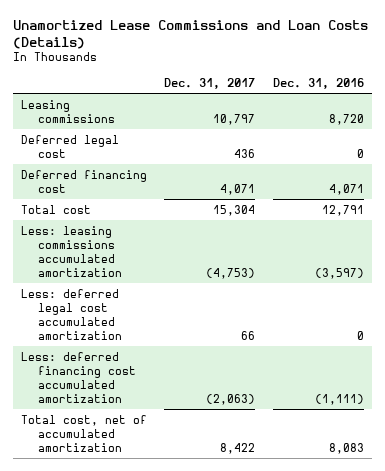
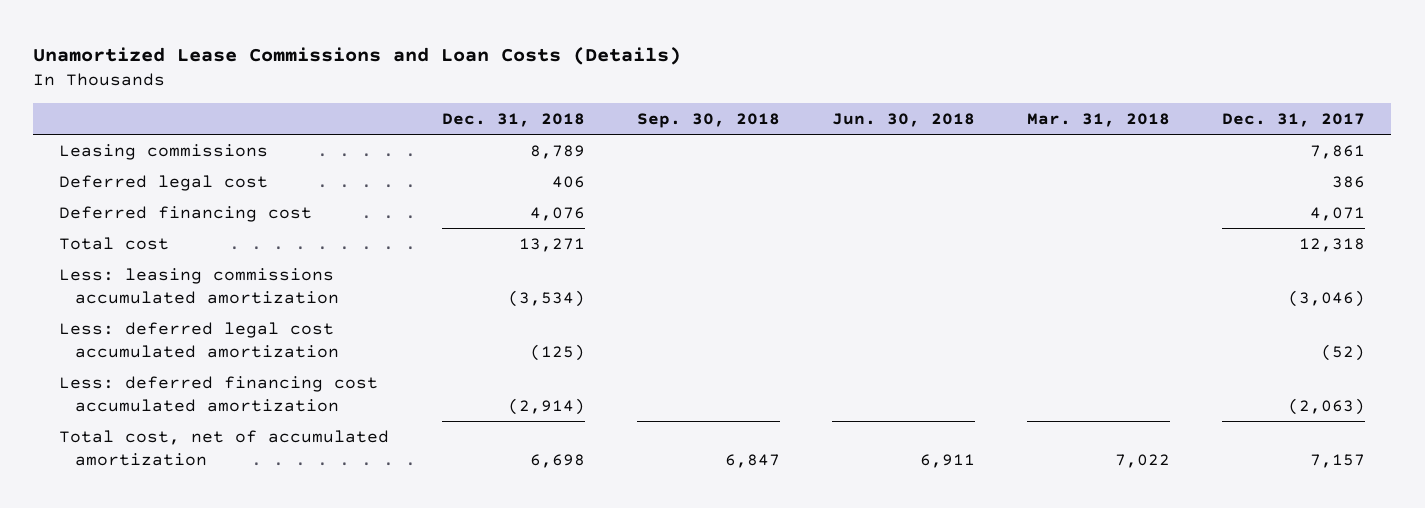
- | Dec. 31, 2017 | Dec. 31, 2016
+ | Dec. 31, 2018 | Sep. 30, 2018 | Jun. 30, 2018 | Mar. 31, 2018 | Dec. 31, 2017
- Leasing commissions | 10,797 | 8,720
- Deferred legal cost | 436 | 0
+ Leasing commissions | 8,789 | | | | 7,861
+ Deferred legal cost | 406 | | | | 386
- Total cost | 15,304 | 12,791
- Less: leasing commissions accumulated amortization | (4,753) | (3,597)
- Less: deferred legal cost accumulated amortization | 66 | 0
+ Total cost | 13,271 | | | | 12,318
+ Less: leasing commissions accumulated amortization | (3,534) | | | | (3,046)
+ Less: deferred legal cost accumulated amortization | (125) | | | | (52)
- Total cost, net of accumulated amortization | 8,422 | 8,083
+ Total cost, net of accumulated amortization | 6,698 | 6,847 | 6,911 | 7,022 | 7,157

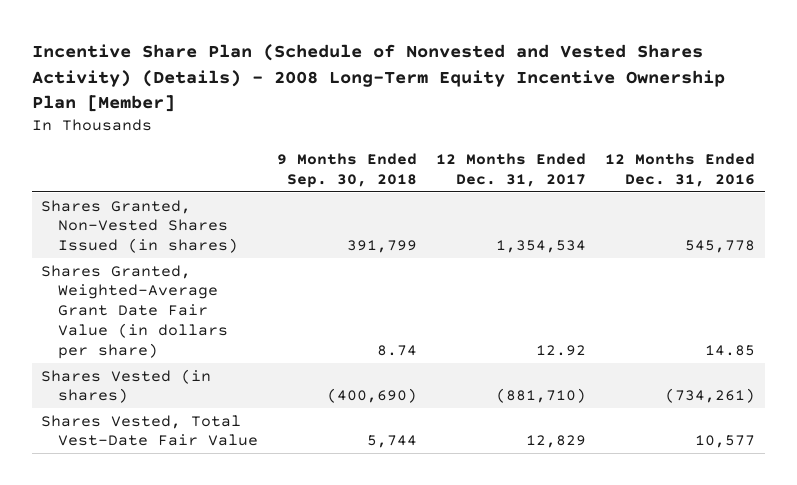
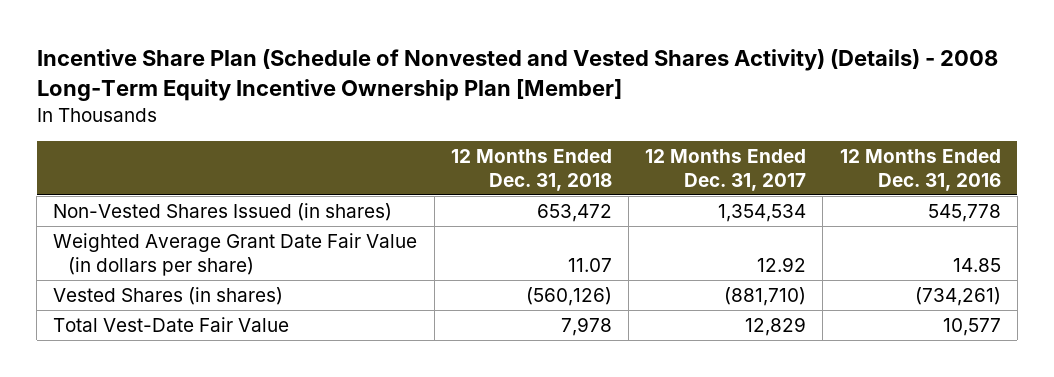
- | 9 Months Ended Sep. 30, 2018 | 12 Months Ended Dec. 31, 2017 | 12 Months Ended Dec. 31, 2016
+ | 12 Months Ended Dec. 31, 2018 | 12 Months Ended Dec. 31, 2017 | 12 Months Ended Dec. 31, 2016
- Shares Granted, Non-Vested Shares Issued (in shares) | 391,799 | 1,354,534 | 545,778
- Shares Granted, Weighted-Average Grant Date Fair Value (in dollars per share) | 8.74 | 12.92 | 14.85
- Shares Vested (in shares) | (400,690) | (881,710) | (734,261)
- Shares Vested, Total Vest-Date Fair Value | 5,744 | 12,829 | 10,577
+ Non-Vested Shares Issued (in shares) | 653,472 | 1,354,534 | 545,778
+ Weighted Average Grant Date Fair Value (in dollars per share) | 11.07 | 12.92 | 14.85
+ Vested Shares (in shares) | (560,126) | (881,710) | (734,261)
+ Total Vest-Date Fair Value | 7,978 | 12,829 | 10,577

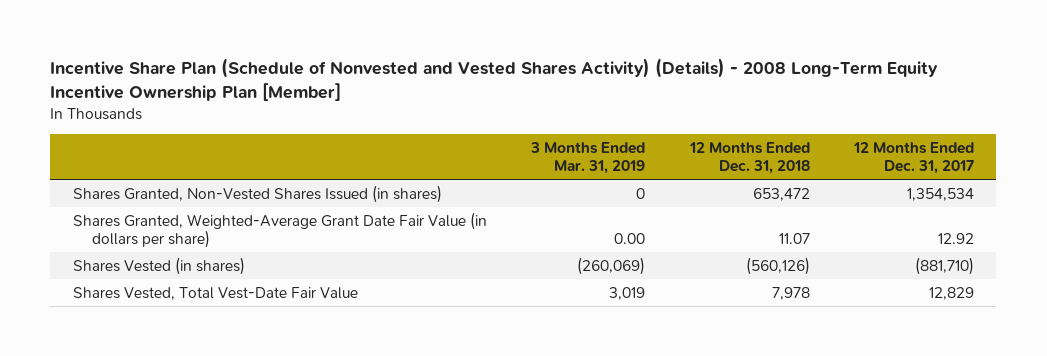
- | 12 Months Ended Dec. 31, 2018 | 12 Months Ended Dec. 31, 2017 | 12 Months Ended Dec. 31, 2016
+ | 3 Months Ended Mar. 31, 2019 | 12 Months Ended Dec. 31, 2018 | 12 Months Ended Dec. 31, 2017
- Non-Vested Shares Issued (in shares) | 653,472 | 1,354,534 | 545,778
- Weighted Average Grant Date Fair Value (in dollars per share) | 11.07 | 12.92 | 14.85
- Vested Shares (in shares) | (560,126) | (881,710) | (734,261)
- Total Vest-Date Fair Value | 7,978 | 12,829 | 10,577
+ Shares Granted, Non-Vested Shares Issued (in shares) | 0 | 653,472 | 1,354,534
+ Shares Granted, Weighted-Average Grant Date Fair Value (in dollars per share) | 0.00 | 11.07 | 12.92
+ Shares Vested (in shares) | (260,069) | (560,126) | (881,710)
+ Shares Vested, Total Vest-Date Fair Value | 3,019 | 7,978 | 12,829

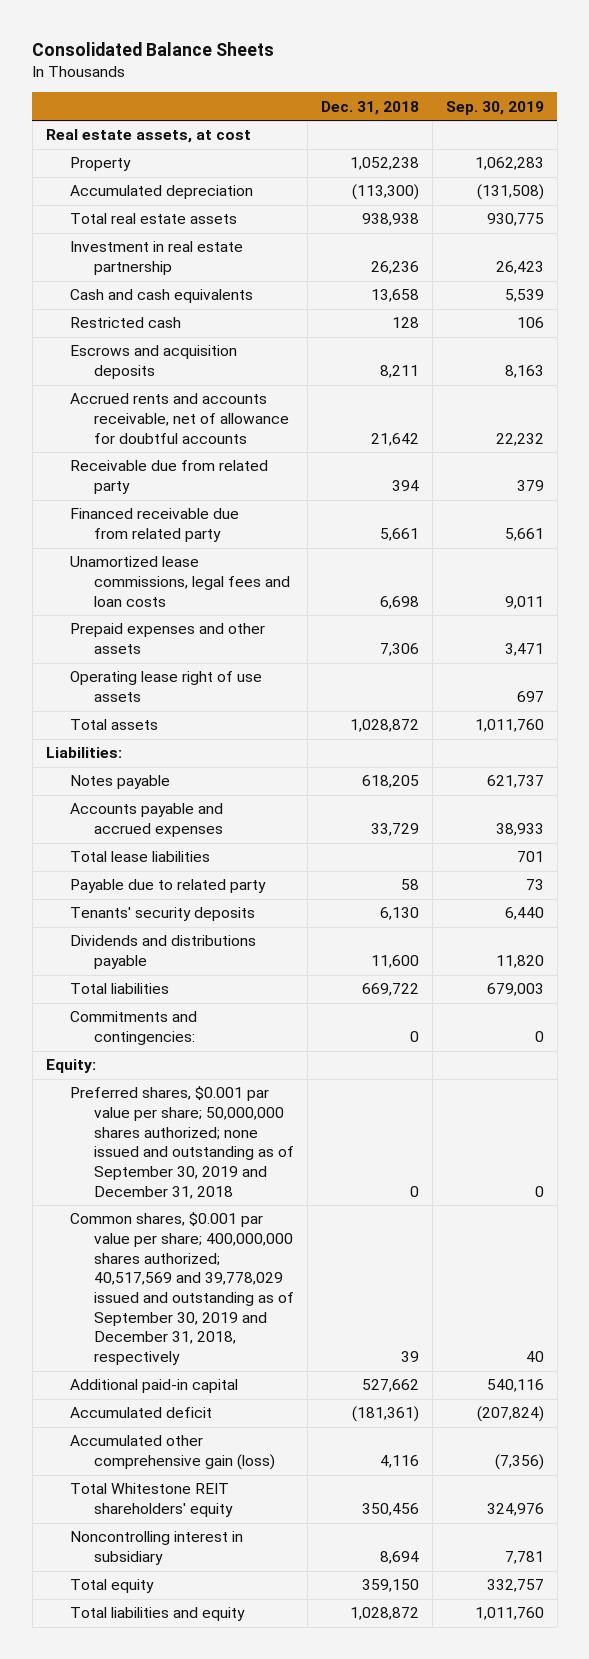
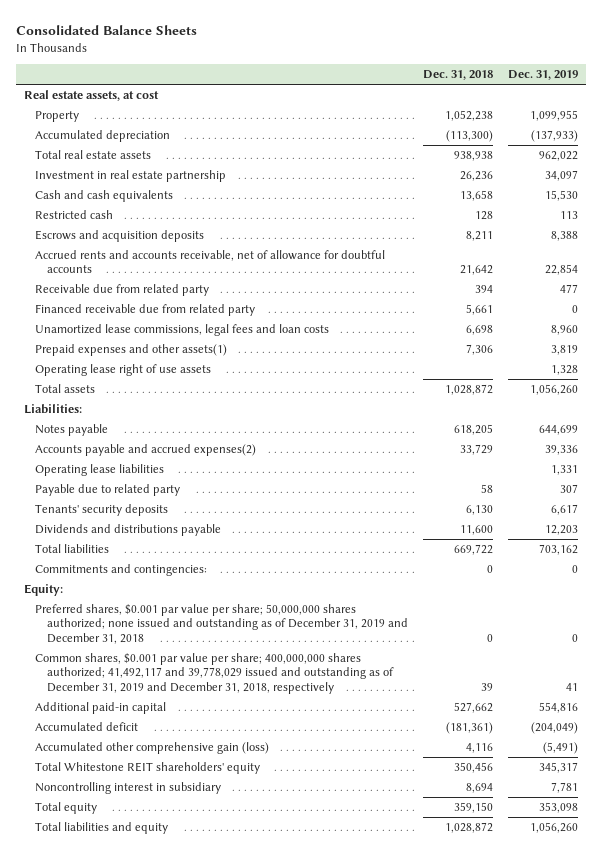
- | Dec. 31, 2018 | Sep. 30, 2019
+ | Dec. 31, 2018 | Dec. 31, 2019
- Prepaid expenses and other assets | 7,306 | 3,471
+ Prepaid expenses and other assets(1) | 7,306 | 3,819
- Accounts payable and accrued expenses | 33,729 | 38,933
- Total lease liabilities | | 701
+ Accounts payable and accrued expenses(2) | 33,729 | 39,336
+ Operating lease liabilities | | 1,331
- Preferred shares, $0.001 par value per share; 50,000,000 shares authorized; none issued and outstanding as of September 30, 2019 and December 31, 2018 | 0 | 0
- Common shares, $0.001 par value per share; 400,000,000 shares authorized; 40,517,569 and 39,778,029 issued and outstanding as of September 30, 2019 and December 31, 2018, respectively | 39 | 40
+ Preferred shares, $0.001 par value per share; 50,000,000 shares authorized; none issued and outstanding as of December 31, 2019 and December 31, 2018 | 0 | 0
+ Common shares, $0.001 par value per share; 400,000,000 shares authorized; 41,492,117 and 39,778,029 issued and outstanding as of December 31, 2019 and December 31, 2018, respectively | 39 | 41

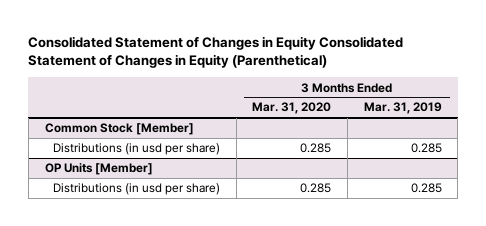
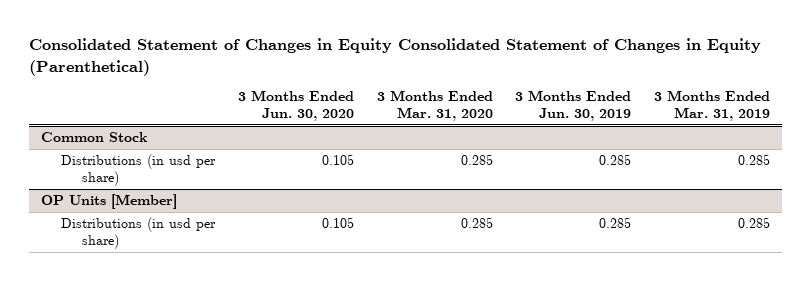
- | 3 Months Ended Mar. 31, 2020 | 3 Months Ended Mar. 31, 2019
+ | 3 Months Ended Jun. 30, 2020 | 3 Months Ended Mar. 31, 2020 | 3 Months Ended Jun. 30, 2019 | 3 Months Ended Mar. 31, 2019
- Common Stock [Member]
+ Common Stock

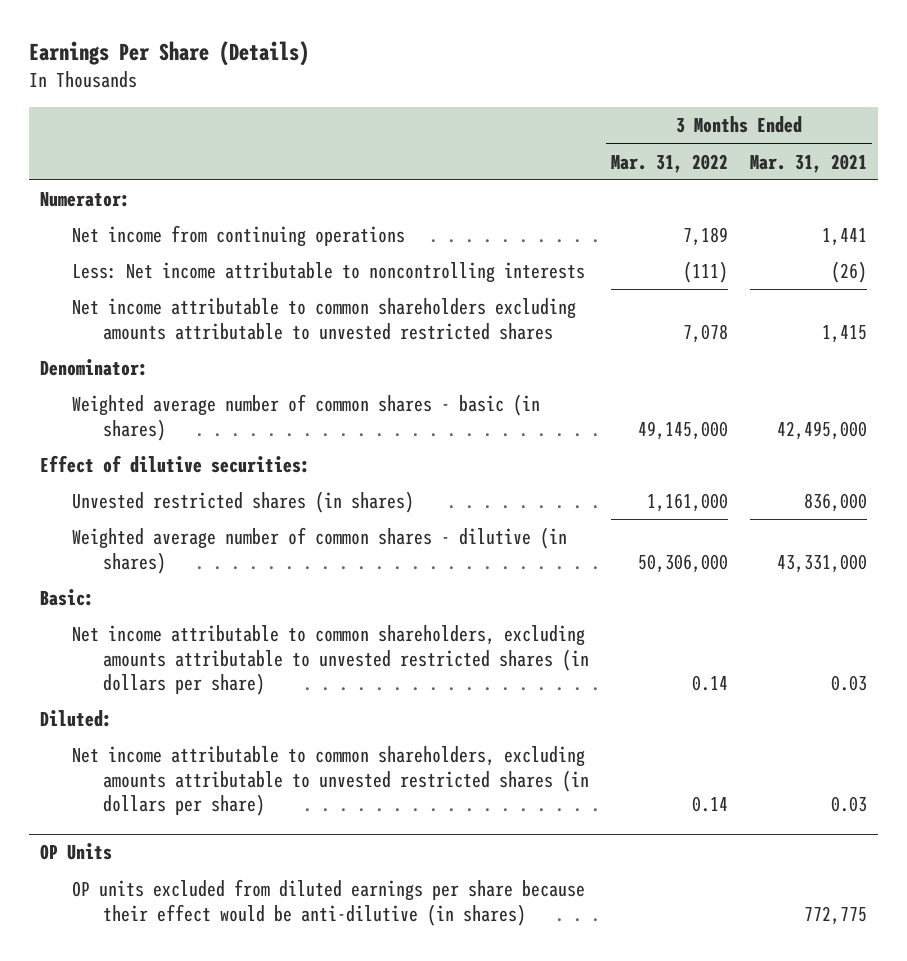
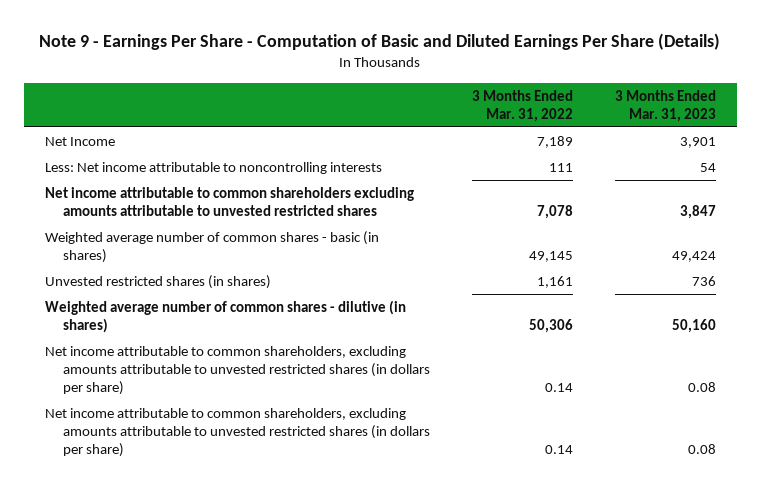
- Earnings Per Share (Details)
+ Note 9 - Earnings Per Share - Computation of Basic and Diluted Earnings Per Share (Details)
- | 3 Months Ended Mar. 31, 2022 | 3 Months Ended Mar. 31, 2021
+ | 3 Months Ended Mar. 31, 2022 | 3 Months Ended Mar. 31, 2023
- Numerator:
- Net income from continuing operations | 7,189 | 1,441
- Less: Net income attributable to noncontrolling interests | (111) | (26)
+ Net Income | 7,189 | 3,901
+ Less: Net income attributable to noncontrolling interests | 111 | 54
- Denominator:
- Weighted average number of common shares - basic (in shares) | 49,145,000 | 42,495,000
- Effect of dilutive securities:
- Unvested restricted shares (in shares) | 1,161,000 | 836,000
- Weighted average number of common shares - dilutive (in shares) | 50,306,000 | 43,331,000
- Basic:
+ Weighted average number of common shares - basic (in shares) | 49,145 | 49,424
+ Unvested restricted shares (in shares) | 1,161 | 736
+ Weighted average number of common shares - dilutive (in shares) | 50,306 | 50,160
- Diluted:
- OP Units
- OP units excluded from diluted earnings per share because their effect would be anti-dilutive (in shares) | | 772,775

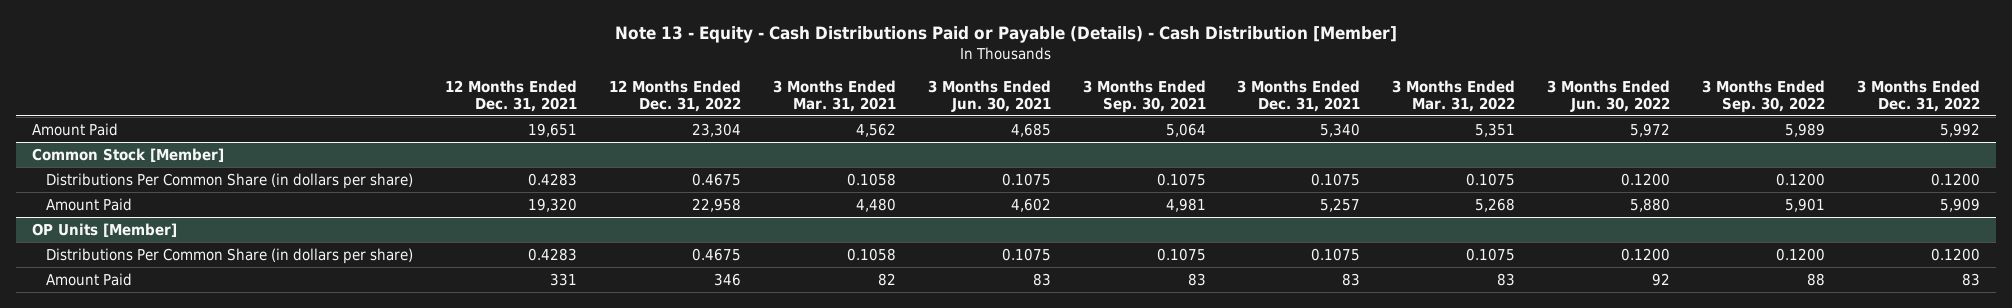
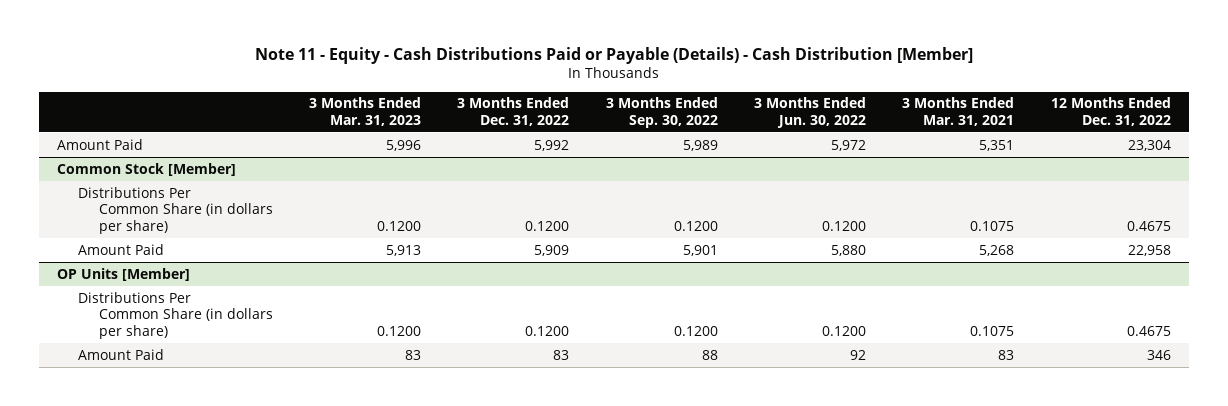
- Note 13 - Equity - Cash Distributions Paid or Payable (Details) - Cash Distribution [Member]
+ Note 11 - Equity - Cash Distributions Paid or Payable (Details) - Cash Distribution [Member]
- | 12 Months Ended Dec. 31, 2021 | 12 Months Ended Dec. 31, 2022 | 3 Months Ended Mar. 31, 2021 | 3 Months Ended Jun. 30, 2021 | 3 Months Ended Sep. 30, 2021 | 3 Months Ended Dec. 31, 2021 | 3 Months Ended Mar. 31, 2022 | 3 Months Ended Jun. 30, 2022 | 3 Months Ended Sep. 30, 2022 | 3 Months Ended Dec. 31, 2022
+ | 3 Months Ended Mar. 31, 2023 | 3 Months Ended Dec. 31, 2022 | 3 Months Ended Sep. 30, 2022 | 3 Months Ended Jun. 30, 2022 | 3 Months Ended Mar. 31, 2021 | 12 Months Ended Dec. 31, 2022
- Amount Paid | 19,651 | 23,304 | 4,562 | 4,685 | 5,064 | 5,340 | 5,351 | 5,972 | 5,989 | 5,992
+ Amount Paid | 5,996 | 5,992 | 5,989 | 5,972 | 5,351 | 23,304
@ Common Stock [Member]
- Distributions Per Common Share (in dollars per share) | 0.4283 | 0.4675 | 0.1058 | 0.1075 | 0.1075 | 0.1075 | 0.1075 | 0.1200 | 0.1200 | 0.1200
- Amount Paid | 19,320 | 22,958 | 4,480 | 4,602 | 4,981 | 5,257 | 5,268 | 5,880 | 5,901 | 5,909
+ Distributions Per Common Share (in dollars per share) | 0.1200 | 0.1200 | 0.1200 | 0.1200 | 0.1075 | 0.4675
+ Amount Paid | 5,913 | 5,909 | 5,901 | 5,880 | 5,268 | 22,958
@ OP Units [Member]
- Distributions Per Common Share (in dollars per share) | 0.4283 | 0.4675 | 0.1058 | 0.1075 | 0.1075 | 0.1075 | 0.1075 | 0.1200 | 0.1200 | 0.1200
- Amount Paid | 331 | 346 | 82 | 83 | 83 | 83 | 83 | 92 | 88 | 83
+ Distributions Per Common Share (in dollars per share) | 0.1200 | 0.1200 | 0.1200 | 0.1200 | 0.1075 | 0.4675
+ Amount Paid | 83 | 83 | 88 | 92 | 83 | 346

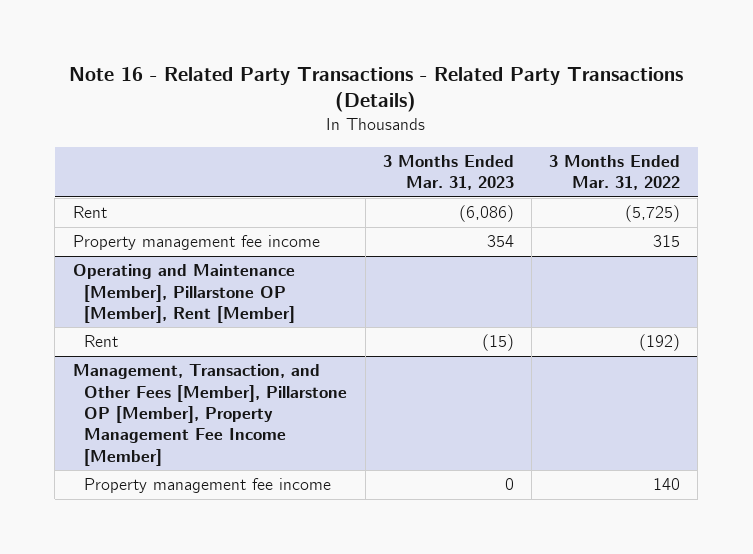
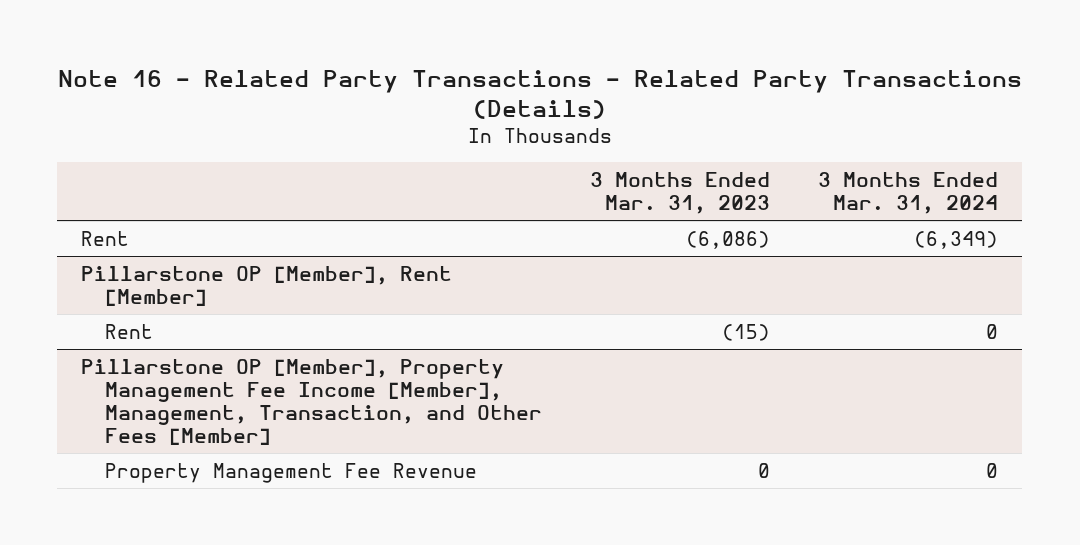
- | 3 Months Ended Mar. 31, 2023 | 3 Months Ended Mar. 31, 2022
+ | 3 Months Ended Mar. 31, 2023 | 3 Months Ended Mar. 31, 2024
- Property management fee income | 354 | 315
- Operating and Maintenance [Member], Pillarstone OP [Member], Rent [Member]
+ Pillarstone OP [Member], Rent [Member]
- Management, Transaction, and Other Fees [Member], Pillarstone OP [Member], Property Management Fee Income [Member]
- Property management fee income | 0 | 140
+ Pillarstone OP [Member], Property Management Fee Income [Member], Management, Transaction, and Other Fees [Member]
+ Property Management Fee Revenue | 0 | 0

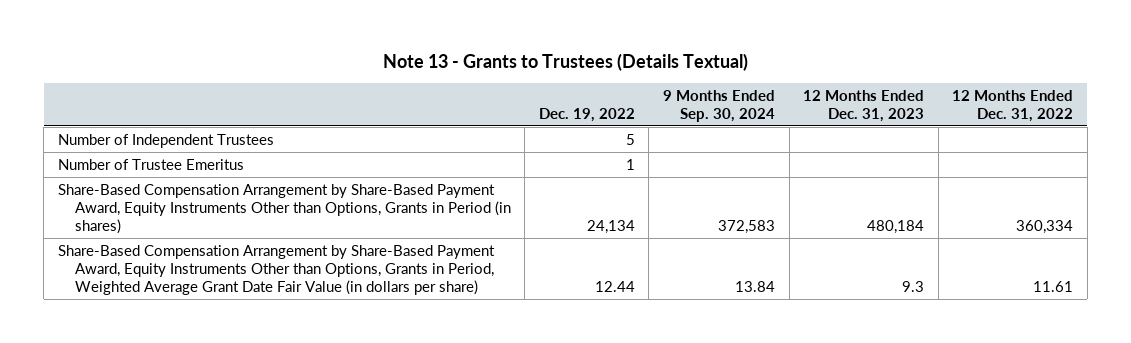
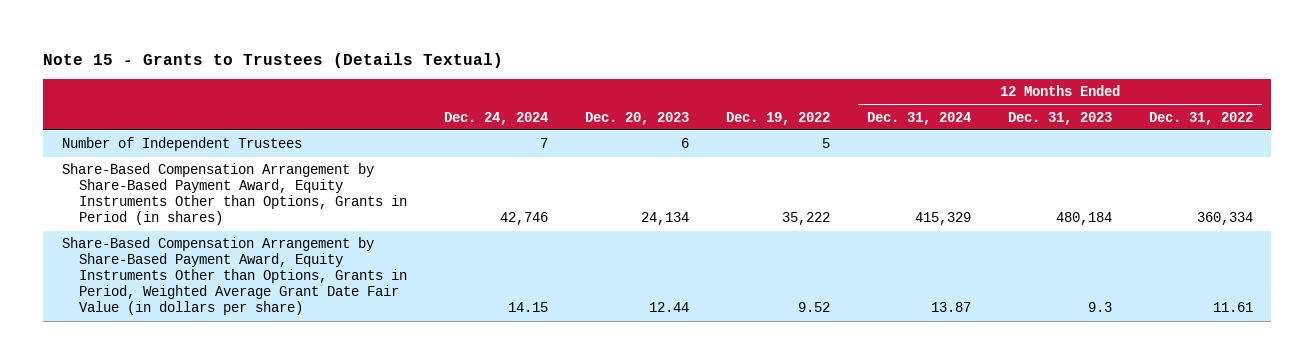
- Note 13 - Grants to Trustees (Details Textual)
+ Note 15 - Grants to Trustees (Details Textual)
- | Dec. 19, 2022 | 9 Months Ended Sep. 30, 2024 | 12 Months Ended Dec. 31, 2023 | 12 Months Ended Dec. 31, 2022
+ | Dec. 24, 2024 | Dec. 20, 2023 | Dec. 19, 2022 | 12 Months Ended Dec. 31, 2024 | 12 Months Ended Dec. 31, 2023 | 12 Months Ended Dec. 31, 2022
- Number of Trustee Emeritus | 1 | | |
- Share-Based Compensation Arrangement by Share-Based Payment Award, Equity Instruments Other than Options, Grants in Period (in shares) | 24,134 | 372,583 | 480,184 | 360,334
- Share-Based Compensation Arrangement by Share-Based Payment Award, Equity Instruments Other than Options, Grants in Period, Weighted Average Grant Date Fair Value (in dollars per share) | 12.44 | 13.84 | 9.3 | 11.61
+ Share-Based Compensation Arrangement by Share-Based Payment Award, Equity Instruments Other than Options, Grants in Period (in shares) | 42,746 | 24,134 | 35,222 | 415,329 | 480,184 | 360,334
+ Share-Based Compensation Arrangement by Share-Based Payment Award, Equity Instruments Other than Options, Grants in Period, Weighted Average Grant Date Fair Value (in dollars per share) | 14.15 | 12.44 | 9.52 | 13.87 | 9.3 | 11.61

